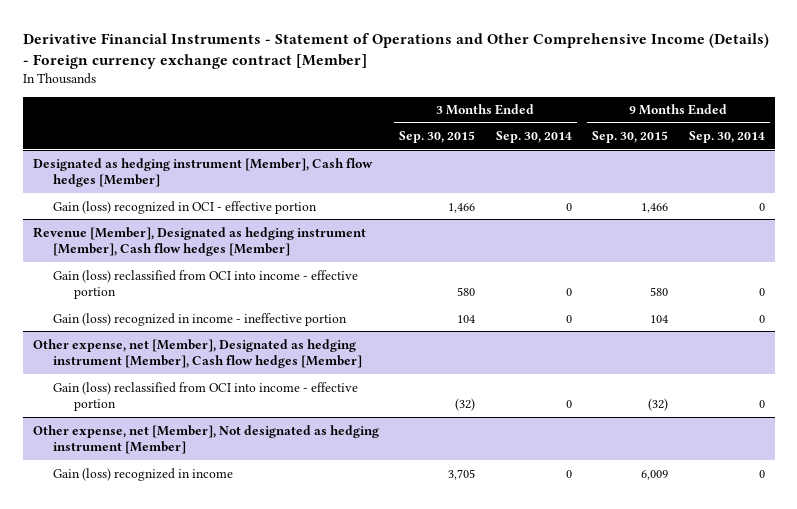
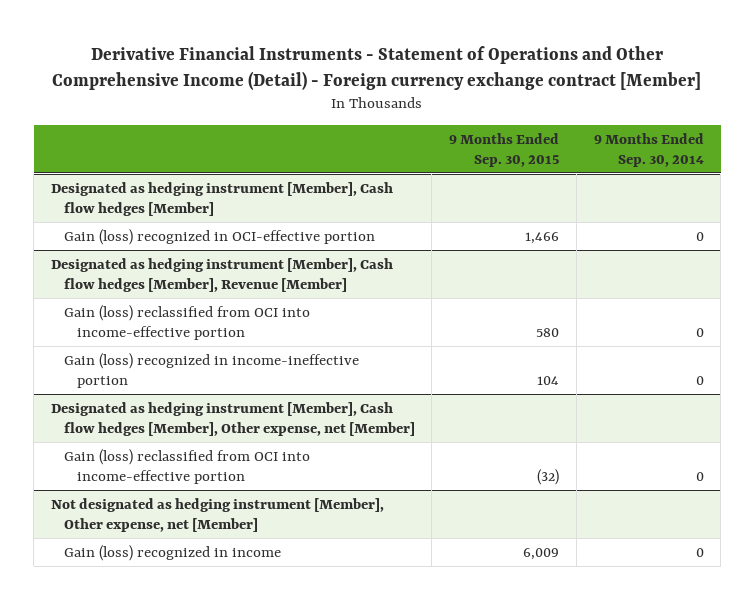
- Derivative Financial Instruments - Statement of Operations and Other Comprehensive Income (Details) - Foreign currency exchange contract [Member]
+ Derivative Financial Instruments - Statement of Operations and Other Comprehensive Income (Detail) - Foreign currency exchange contract [Member]
- | 3 Months Ended Sep. 30, 2015 | 3 Months Ended Sep. 30, 2014 | 9 Months Ended Sep. 30, 2015 | 9 Months Ended Sep. 30, 2014
+ | 9 Months Ended Sep. 30, 2015 | 9 Months Ended Sep. 30, 2014
@ Designated as hedging instrument [Member], Cash flow hedges [Member]
- Gain (loss) recognized in OCI - effective portion | 1,466 | 0 | 1,466 | 0
- Revenue [Member], Designated as hedging instrument [Member], Cash flow hedges [Member]
- Gain (loss) reclassified from OCI into income - effective portion | 580 | 0 | 580 | 0
- Gain (loss) recognized in income - ineffective portion | 104 | 0 | 104 | 0
- Other expense, net [Member], Designated as hedging instrument [Member], Cash flow hedges [Member]
- Gain (loss) reclassified from OCI into income - effective portion | (32) | 0 | (32) | 0
- Other expense, net [Member], Not designated as hedging instrument [Member]
@ Designated as hedging instrument [Member], Cash flow hedges [Member]
+ Gain (loss) recognized in OCI-effective portion | 1,466 | 0
+ Designated as hedging instrument [Member], Cash flow hedges [Member], Revenue [Member]
+ Gain (loss) reclassified from OCI into income-effective portion | 580 | 0
+ Gain (loss) recognized in income-ineffective portion | 104 | 0
+ Designated as hedging instrument [Member], Cash flow hedges [Member], Other expense, net [Member]
+ Gain (loss) reclassified from OCI into income-effective portion | (32) | 0
+ Not designated as hedging instrument [Member], Other expense, net [Member]

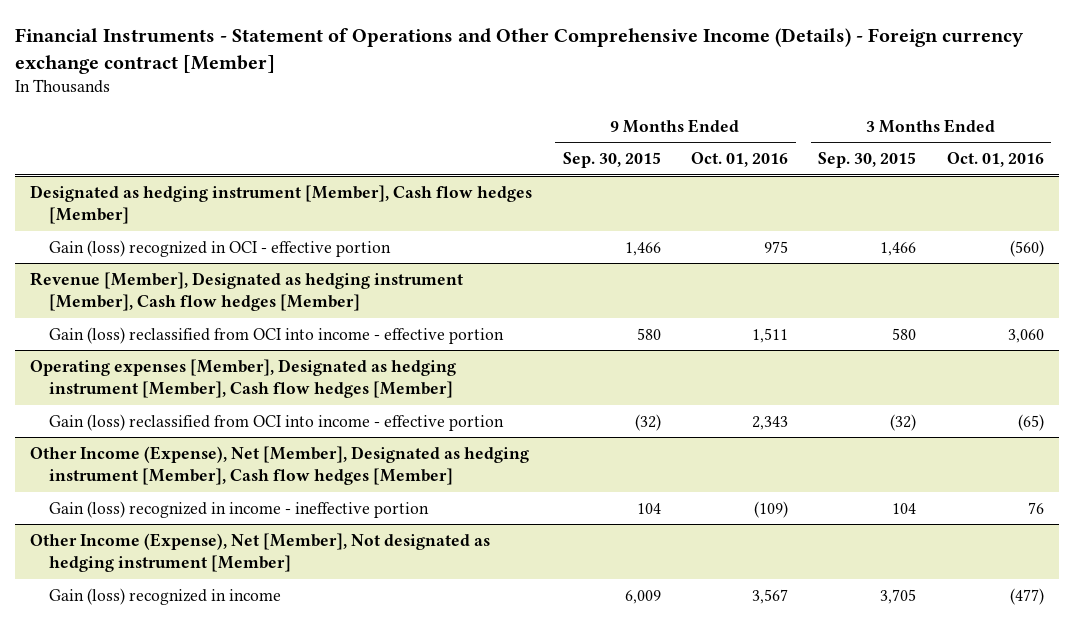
- Derivative Financial Instruments - Statement of Operations and Other Comprehensive Income (Detail) - Foreign currency exchange contract [Member]
+ Financial Instruments - Statement of Operations and Other Comprehensive Income (Details) - Foreign currency exchange contract [Member]
- | 9 Months Ended Sep. 30, 2015 | 9 Months Ended Sep. 30, 2014
+ | 9 Months Ended Sep. 30, 2015 | 9 Months Ended Oct. 01, 2016 | 3 Months Ended Sep. 30, 2015 | 3 Months Ended Oct. 01, 2016
@ Designated as hedging instrument [Member], Cash flow hedges [Member]
- Gain (loss) recognized in OCI-effective portion | 1,466 | 0
- Designated as hedging instrument [Member], Cash flow hedges [Member], Revenue [Member]
- Gain (loss) reclassified from OCI into income-effective portion | 580 | 0
- Gain (loss) recognized in income-ineffective portion | 104 | 0
- Designated as hedging instrument [Member], Cash flow hedges [Member], Other expense, net [Member]
- Gain (loss) reclassified from OCI into income-effective portion | (32) | 0
- Not designated as hedging instrument [Member], Other expense, net [Member]
@ Designated as hedging instrument [Member], Cash flow hedges [Member]
+ Gain (loss) recognized in OCI - effective portion | 1,466 | 975 | 1,466 | (560)
+ Revenue [Member], Designated as hedging instrument [Member], Cash flow hedges [Member]
+ Gain (loss) reclassified from OCI into income - effective portion | 580 | 1,511 | 580 | 3,060
+ Operating expenses [Member], Designated as hedging instrument [Member], Cash flow hedges [Member]
+ Gain (loss) reclassified from OCI into income - effective portion | (32) | 2,343 | (32) | (65)
+ Other Income (Expense), Net [Member], Designated as hedging instrument [Member], Cash flow hedges [Member]
+ Gain (loss) recognized in income - ineffective portion | 104 | (109) | 104 | 76
+ Other Income (Expense), Net [Member], Not designated as hedging instrument [Member]

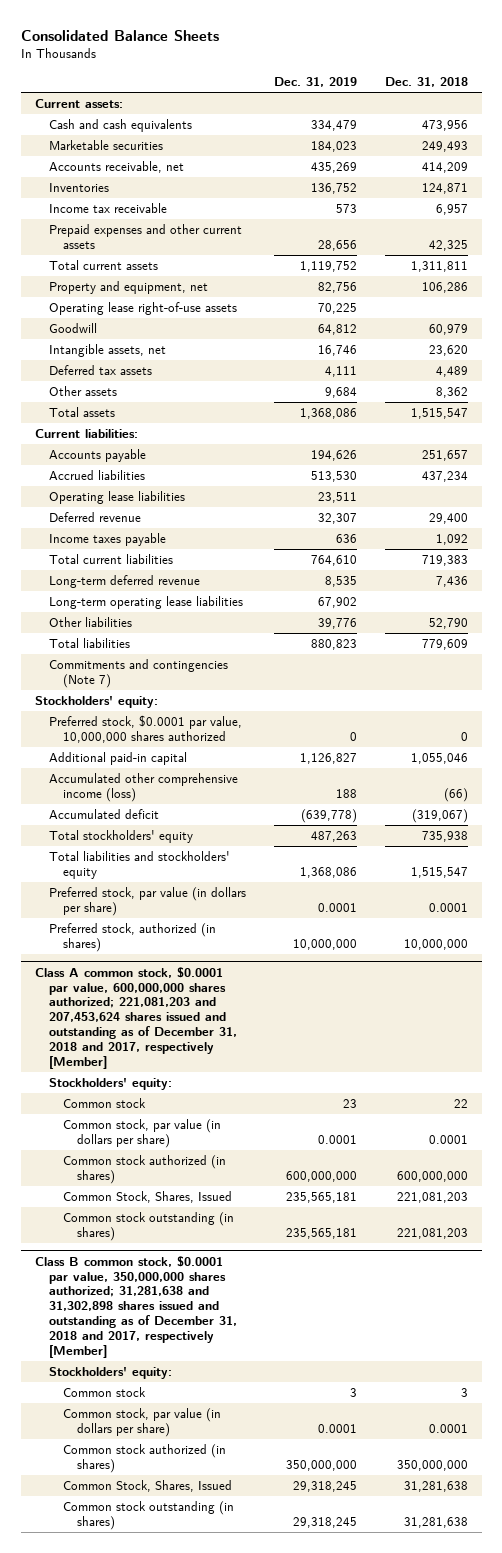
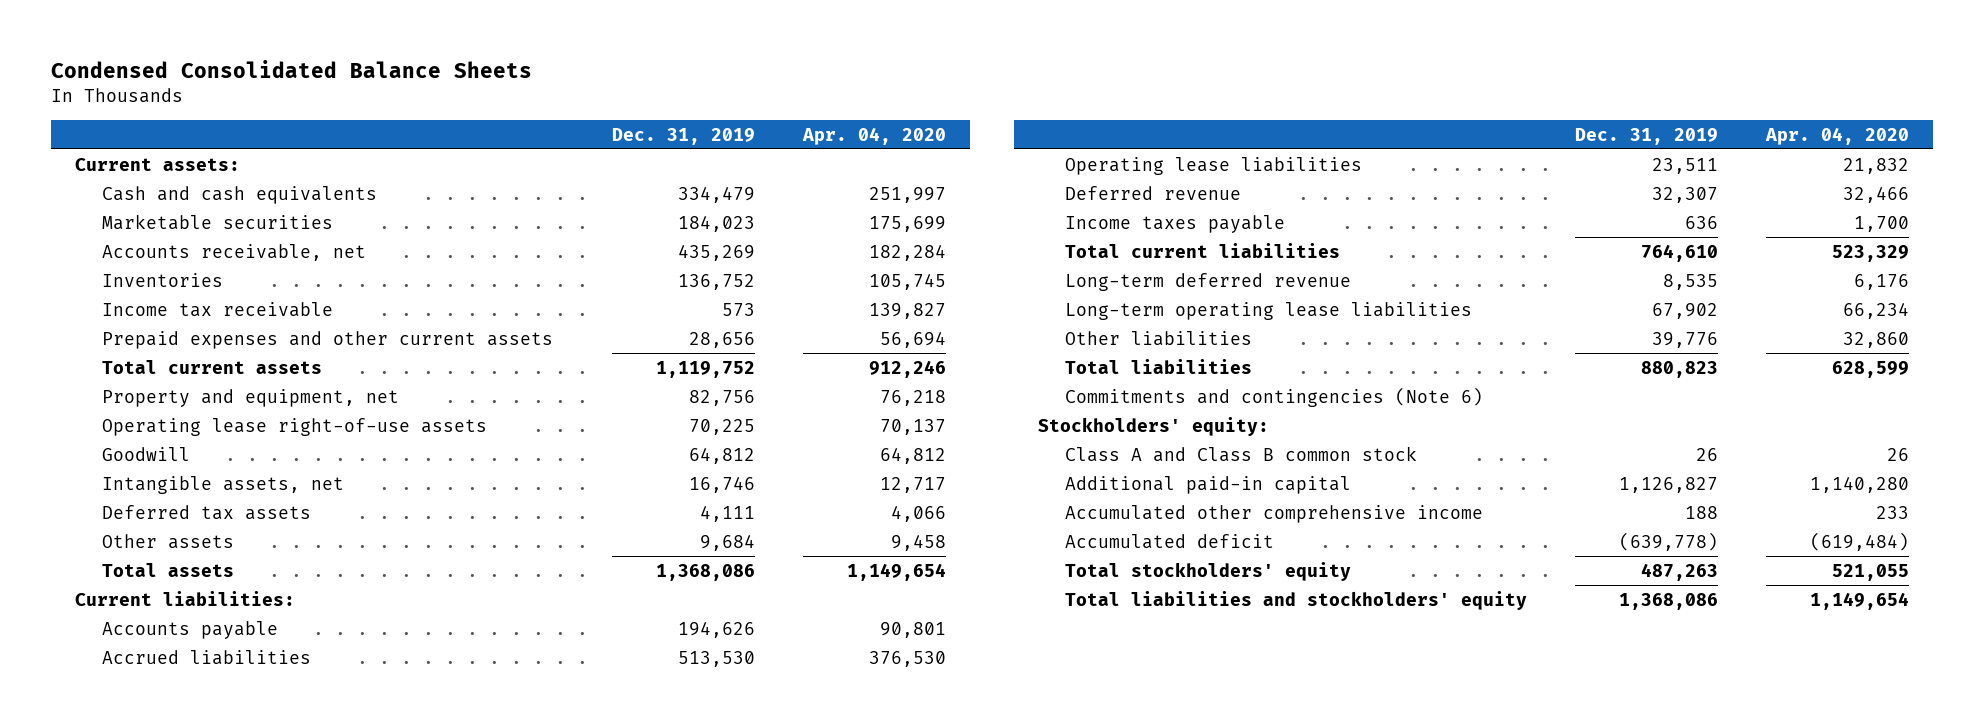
- Consolidated Balance Sheets
+ Condensed Consolidated Balance Sheets
- | Dec. 31, 2019 | Dec. 31, 2018
+ | Dec. 31, 2019 | Apr. 04, 2020
- Commitments and contingencies (Note 7)
+ Commitments and contingencies (Note 6)
- Preferred stock, $0.0001 par value, 10,000,000 shares authorized | 0 | 0
+ Class A and Class B common stock | 26 | 26
- Accumulated other comprehensive income (loss) | 188 | (66)
+ Accumulated other comprehensive income | 188 | 233
- Preferred stock, par value (in dollars per share) | 0.0001 | 0.0001
- Preferred stock, authorized (in shares) | 10,000,000 | 10,000,000
- Class A common stock, $0.0001 par value, 600,000,000 shares authorized; 221,081,203 and 207,453,624 shares issued and outstanding as of December 31, 2018 and 2017, respectively [Member]
- Stockholders' equity:
- Common stock | 23 | 22
- Common stock, par value (in dollars per share) | 0.0001 | 0.0001
- Common stock authorized (in shares) | 600,000,000 | 600,000,000
- Common Stock, Shares, Issued | 235,565,181 | 221,081,203
- Common stock outstanding (in shares) | 235,565,181 | 221,081,203
- Class B common stock, $0.0001 par value, 350,000,000 shares authorized; 31,281,638 and 31,302,898 shares issued and outstanding as of December 31, 2018 and 2017, respectively [Member]
- Stockholders' equity:
- Common stock | 3 | 3
- Common stock, par value (in dollars per share) | 0.0001 | 0.0001
- Common stock authorized (in shares) | 350,000,000 | 350,000,000
- Common Stock, Shares, Issued | 29,318,245 | 31,281,638
- Common stock outstanding (in shares) | 29,318,245 | 31,281,638

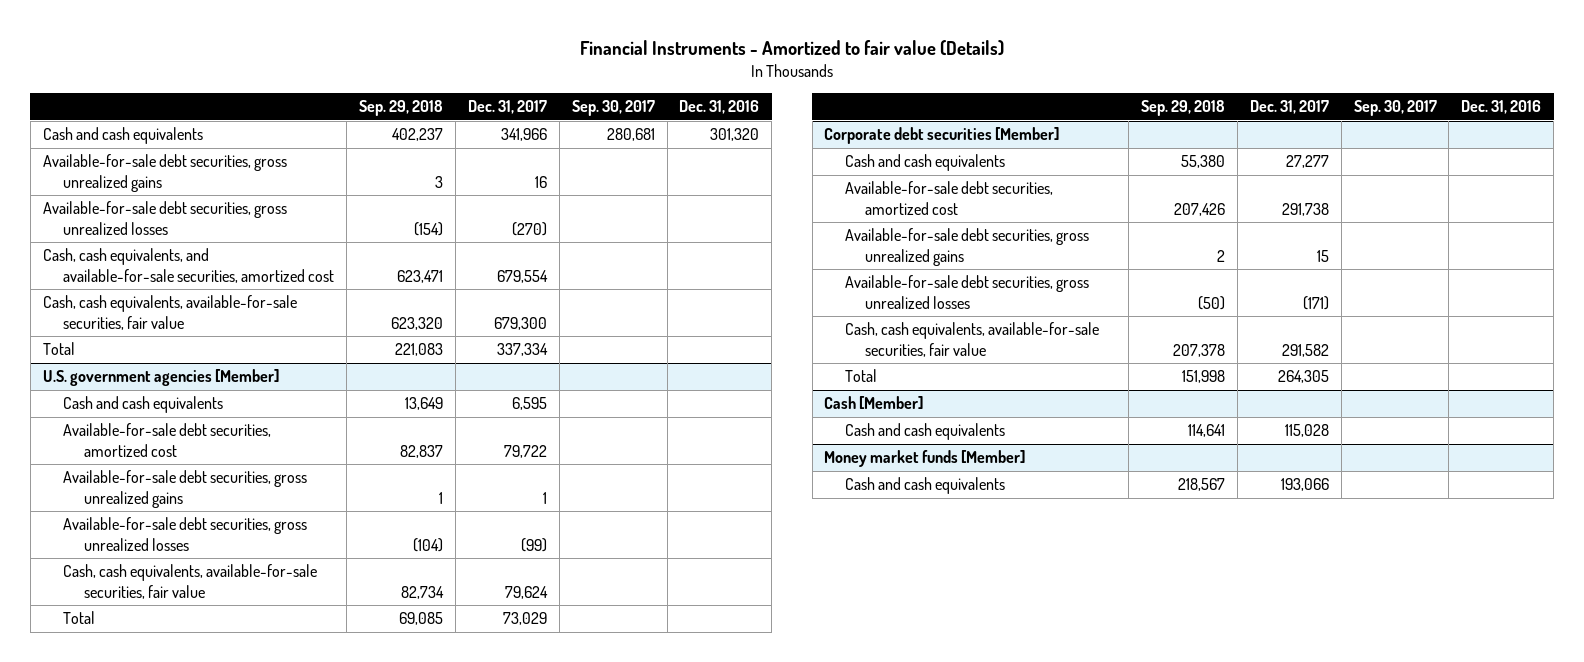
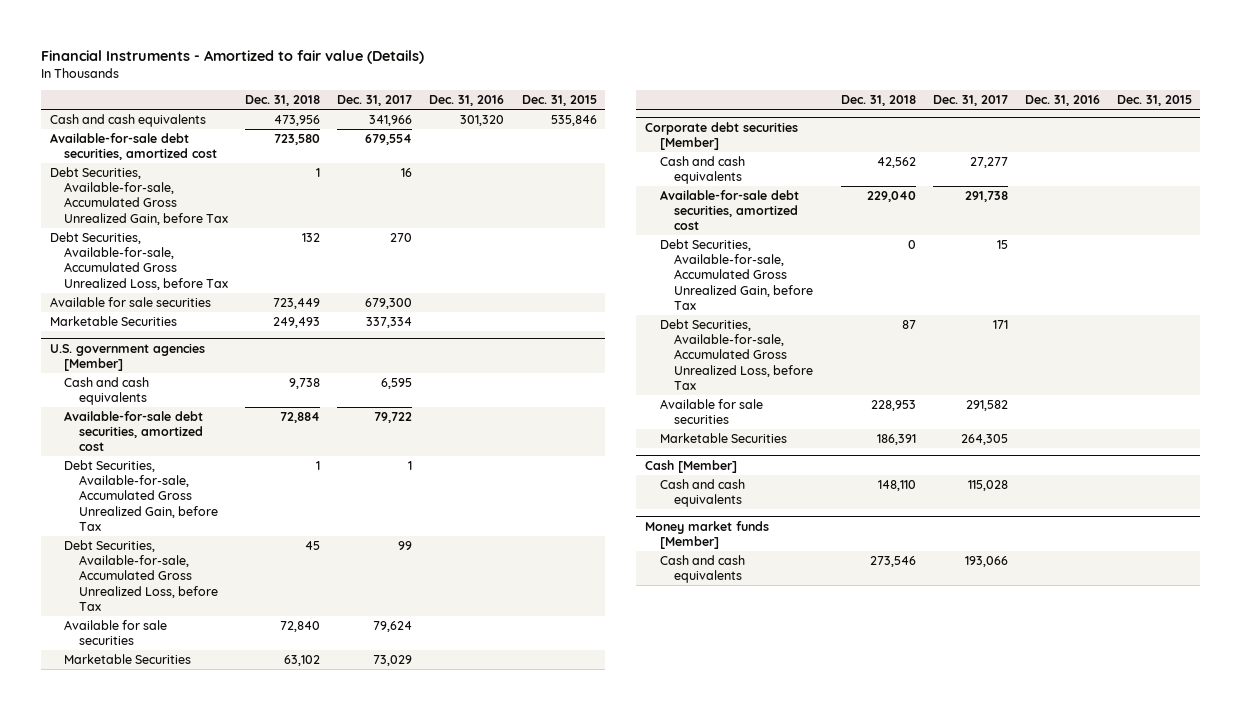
- | Sep. 29, 2018 | Dec. 31, 2017 | Sep. 30, 2017 | Dec. 31, 2016
+ | Dec. 31, 2018 | Dec. 31, 2017 | Dec. 31, 2016 | Dec. 31, 2015
- Available-for-sale debt securities, gross unrealized gains | 3 | 16 | |
- Available-for-sale debt securities, gross unrealized losses | (154) | (270) | |
- Cash, cash equivalents, and available-for-sale securities, amortized cost | 623,471 | 679,554 | |
- Cash, cash equivalents, available-for-sale securities, fair value | 623,320 | 679,300 | |
- Total | 221,083 | 337,334 | |
+ Available-for-sale debt securities, amortized cost | 723,580 | 679,554 | |
+ Debt Securities, Available-for-sale, Accumulated Gross Unrealized Gain, before Tax | 1 | 16 | |
+ Debt Securities, Available-for-sale, Accumulated Gross Unrealized Loss, before Tax | 132 | 270 | |
+ Available for sale securities | 723,449 | 679,300 | |
+ Marketable Securities | 249,493 | 337,334 | |
@ U.S. government agencies [Member]
- Available-for-sale debt securities, gross unrealized gains | 1 | 1 | |
- Available-for-sale debt securities, gross unrealized losses | (104) | (99) | |
- Cash, cash equivalents, available-for-sale securities, fair value | 82,734 | 79,624 | |
- Total | 69,085 | 73,029 | |
+ Debt Securities, Available-for-sale, Accumulated Gross Unrealized Gain, before Tax | 1 | 1 | |
+ Debt Securities, Available-for-sale, Accumulated Gross Unrealized Loss, before Tax | 45 | 99 | |
+ Available for sale securities | 72,840 | 79,624 | |
+ Marketable Securities | 63,102 | 73,029 | |
@ Corporate debt securities [Member]
- Available-for-sale debt securities, gross unrealized gains | 2 | 15 | |
- Available-for-sale debt securities, gross unrealized losses | (50) | (171) | |
- Cash, cash equivalents, available-for-sale securities, fair value | 207,378 | 291,582 | |
- Total | 151,998 | 264,305 | |
+ Debt Securities, Available-for-sale, Accumulated Gross Unrealized Gain, before Tax | 0 | 15 | |
+ Debt Securities, Available-for-sale, Accumulated Gross Unrealized Loss, before Tax | 87 | 171 | |
+ Available for sale securities | 228,953 | 291,582 | |
+ Marketable Securities | 186,391 | 264,305 | |

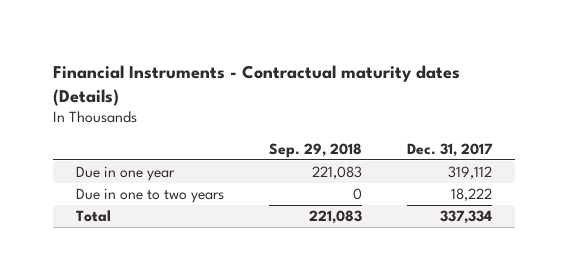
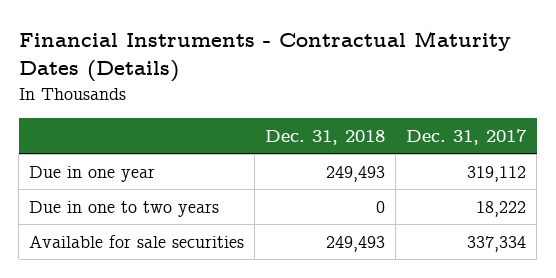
- Financial Instruments - Contractual maturity dates (Details)
+ Financial Instruments - Contractual Maturity Dates (Details)
- | Sep. 29, 2018 | Dec. 31, 2017
+ | Dec. 31, 2018 | Dec. 31, 2017
- Total | 221,083 | 337,334
+ Available for sale securities | 249,493 | 337,334

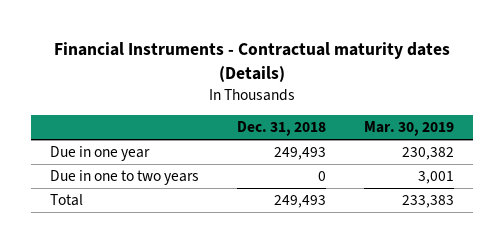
- Financial Instruments - Contractual Maturity Dates (Details)
+ Financial Instruments - Contractual maturity dates (Details)
- | Dec. 31, 2018 | Dec. 31, 2017
+ | Dec. 31, 2018 | Mar. 30, 2019
- Available for sale securities | 249,493 | 337,334
+ Total | 249,493 | 233,383

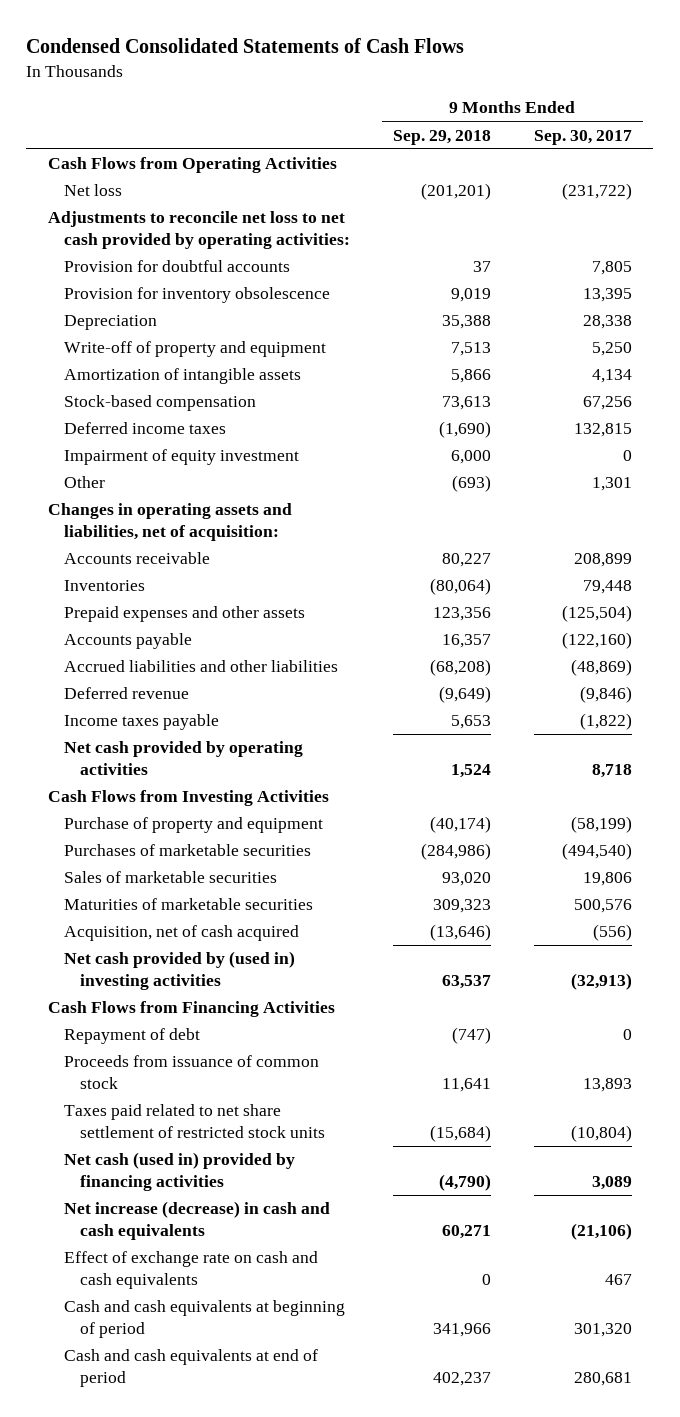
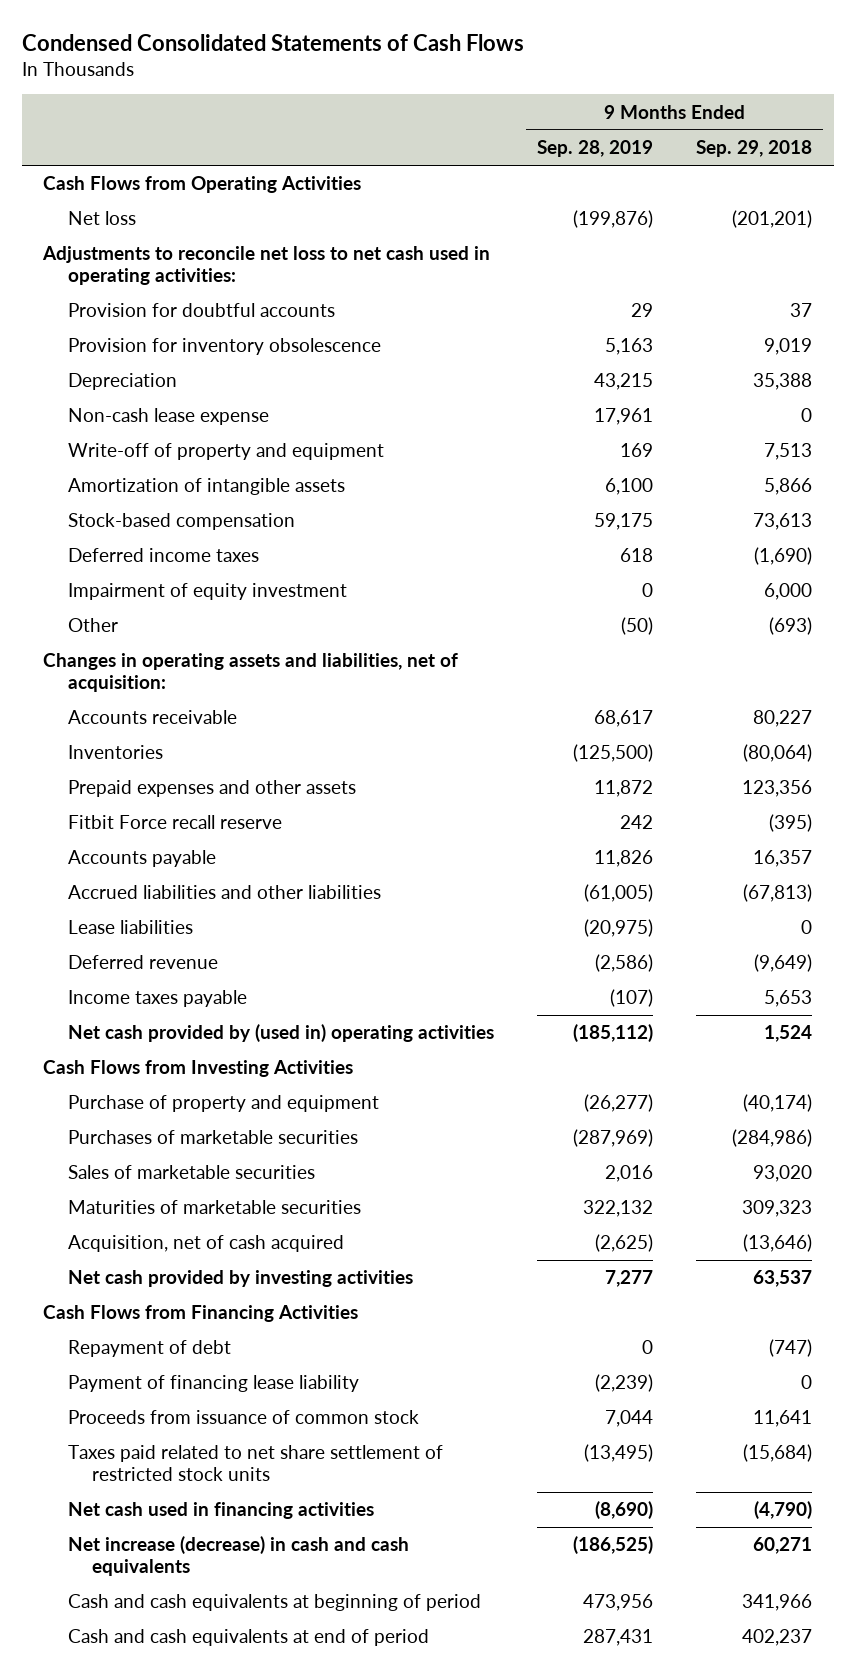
- | 9 Months Ended Sep. 29, 2018 | 9 Months Ended Sep. 30, 2017
+ | 9 Months Ended Sep. 28, 2019 | 9 Months Ended Sep. 29, 2018
- Adjustments to reconcile net loss to net cash provided by operating activities:
+ Adjustments to reconcile net loss to net cash used in operating activities:
+ Non-cash lease expense | 17,961 | 0
+ Fitbit Force recall reserve | 242 | (395)
- Accrued liabilities and other liabilities | (68,208) | (48,869)
+ Accrued liabilities and other liabilities | (61,005) | (67,813)
+ Lease liabilities | (20,975) | 0
- Net cash provided by operating activities | 1,524 | 8,718
+ Net cash provided by (used in) operating activities | (185,112) | 1,524
- Net cash provided by (used in) investing activities | 63,537 | (32,913)
+ Net cash provided by investing activities | 7,277 | 63,537
+ Payment of financing lease liability | (2,239) | 0
- Net cash (used in) provided by financing activities | (4,790) | 3,089
+ Net cash used in financing activities | (8,690) | (4,790)
- Effect of exchange rate on cash and cash equivalents | 0 | 467

